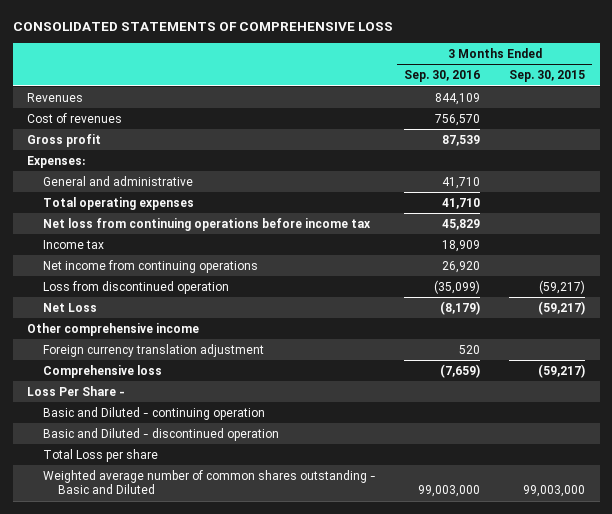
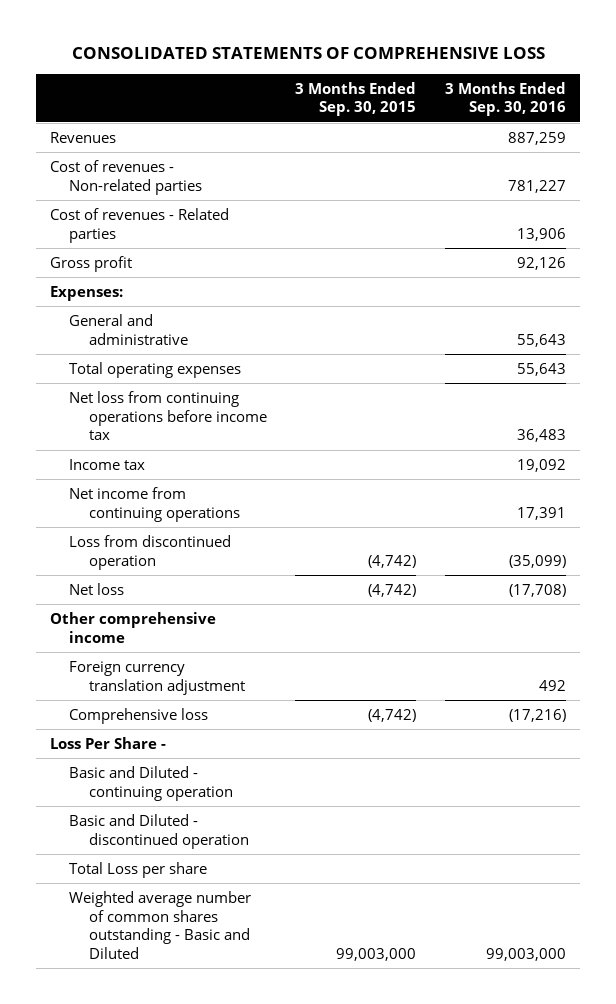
- | 3 Months Ended Sep. 30, 2016 | 3 Months Ended Sep. 30, 2015
+ | 3 Months Ended Sep. 30, 2015 | 3 Months Ended Sep. 30, 2016
- Revenues | 844,109 |
- Cost of revenues | 756,570 |
- Gross profit | 87,539 |
+ Revenues | | 887,259
+ Cost of revenues - Non-related parties | | 781,227
+ Cost of revenues - Related parties | | 13,906
+ Gross profit | | 92,126
- General and administrative | 41,710 |
- Total operating expenses | 41,710 |
- Net loss from continuing operations before income tax | 45,829 |
- Income tax | 18,909 |
- Net income from continuing operations | 26,920 |
- Loss from discontinued operation | (35,099) | (59,217)
- Net Loss | (8,179) | (59,217)
+ General and administrative | | 55,643
+ Total operating expenses | | 55,643
+ Net loss from continuing operations before income tax | | 36,483
+ Income tax | | 19,092
+ Net income from continuing operations | | 17,391
+ Loss from discontinued operation | (4,742) | (35,099)
+ Net loss | (4,742) | (17,708)
- Foreign currency translation adjustment | 520 |
- Comprehensive loss | (7,659) | (59,217)
+ Foreign currency translation adjustment | | 492
+ Comprehensive loss | (4,742) | (17,216)

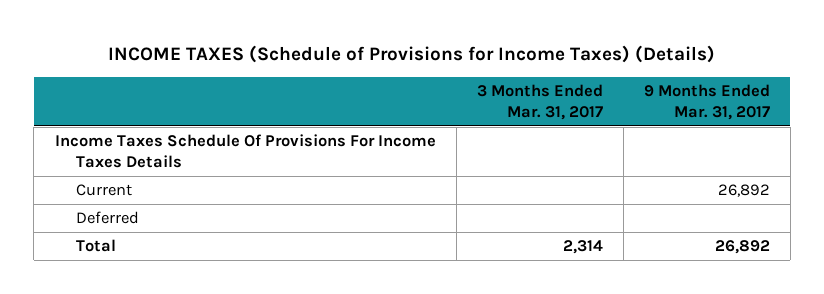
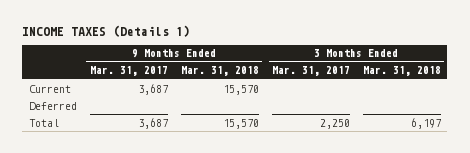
- INCOME TAXES (Schedule of Provisions for Income Taxes) (Details)
+ INCOME TAXES (Details 1)
- | 3 Months Ended Mar. 31, 2017 | 9 Months Ended Mar. 31, 2017
+ | 9 Months Ended Mar. 31, 2017 | 9 Months Ended Mar. 31, 2018 | 3 Months Ended Mar. 31, 2017 | 3 Months Ended Mar. 31, 2018
- Income Taxes Schedule Of Provisions For Income Taxes Details
- Current | | 26,892
+ Current | 3,687 | 15,570 | |
- Total | 2,314 | 26,892
+ Total | 3,687 | 15,570 | 2,250 | 6,197

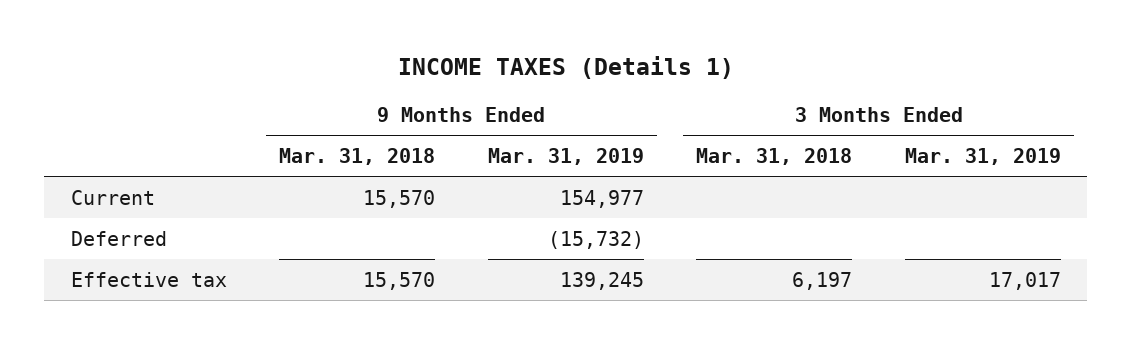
- | 9 Months Ended Mar. 31, 2017 | 9 Months Ended Mar. 31, 2018 | 3 Months Ended Mar. 31, 2017 | 3 Months Ended Mar. 31, 2018
+ | 9 Months Ended Mar. 31, 2018 | 9 Months Ended Mar. 31, 2019 | 3 Months Ended Mar. 31, 2018 | 3 Months Ended Mar. 31, 2019
- Total | 3,687 | 15,570 | 2,250 | 6,197
+ Effective tax | 15,570 | 139,245 | 6,197 | 17,017

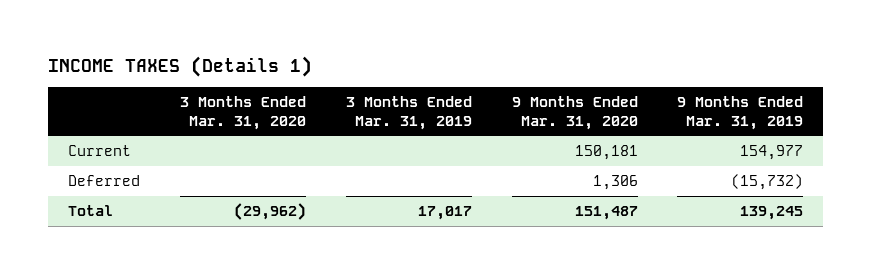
- | 9 Months Ended Mar. 31, 2018 | 9 Months Ended Mar. 31, 2019 | 3 Months Ended Mar. 31, 2018 | 3 Months Ended Mar. 31, 2019
+ | 3 Months Ended Mar. 31, 2020 | 3 Months Ended Mar. 31, 2019 | 9 Months Ended Mar. 31, 2020 | 9 Months Ended Mar. 31, 2019
- Effective tax | 15,570 | 139,245 | 6,197 | 17,017
+ Total | (29,962) | 17,017 | 151,487 | 139,245

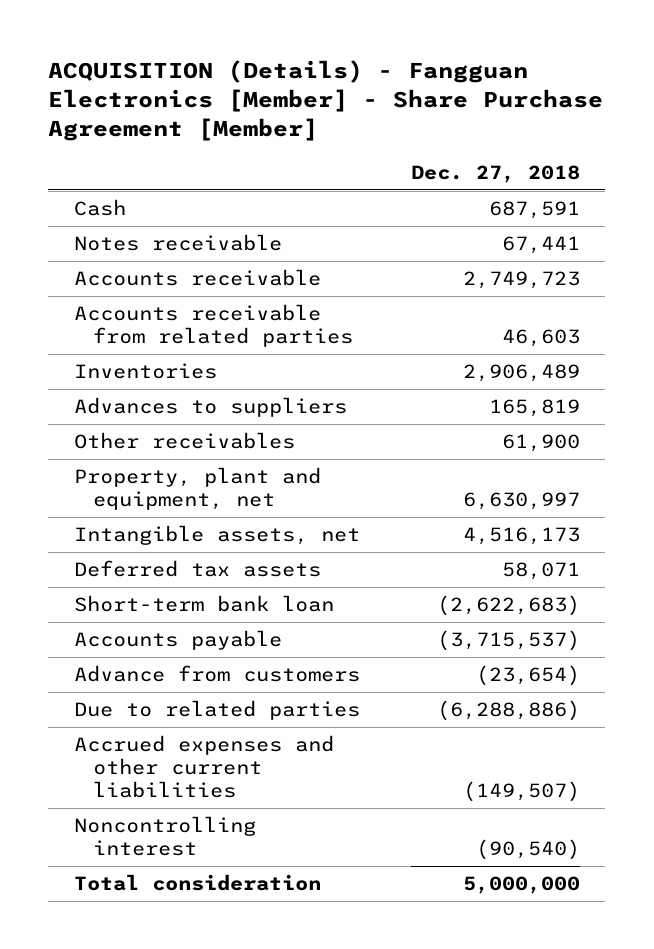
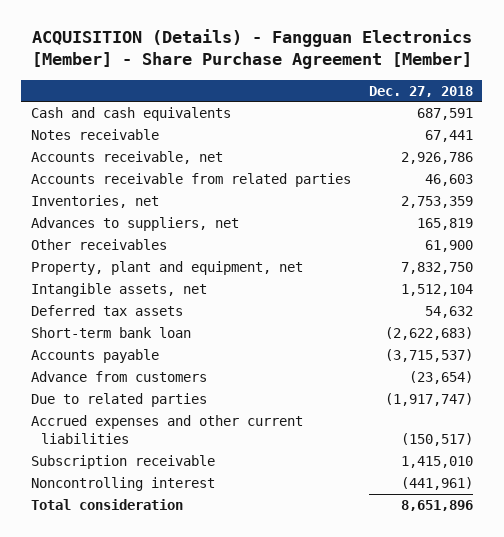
- Cash | 687,591
+ Cash and cash equivalents | 687,591
- Accounts receivable | 2,749,723
+ Accounts receivable, net | 2,926,786
- Inventories | 2,906,489
- Advances to suppliers | 165,819
+ Inventories, net | 2,753,359
+ Advances to suppliers, net | 165,819
- Property, plant and equipment, net | 6,630,997
- Intangible assets, net | 4,516,173
- Deferred tax assets | 58,071
+ Property, plant and equipment, net | 7,832,750
+ Intangible assets, net | 1,512,104
+ Deferred tax assets | 54,632
- Due to related parties | (6,288,886)
- Accrued expenses and other current liabilities | (149,507)
- Noncontrolling interest | (90,540)
- Total consideration | 5,000,000
+ Due to related parties | (1,917,747)
+ Accrued expenses and other current liabilities | (150,517)
+ Subscription receivable | 1,415,010
+ Noncontrolling interest | (441,961)
+ Total consideration | 8,651,896

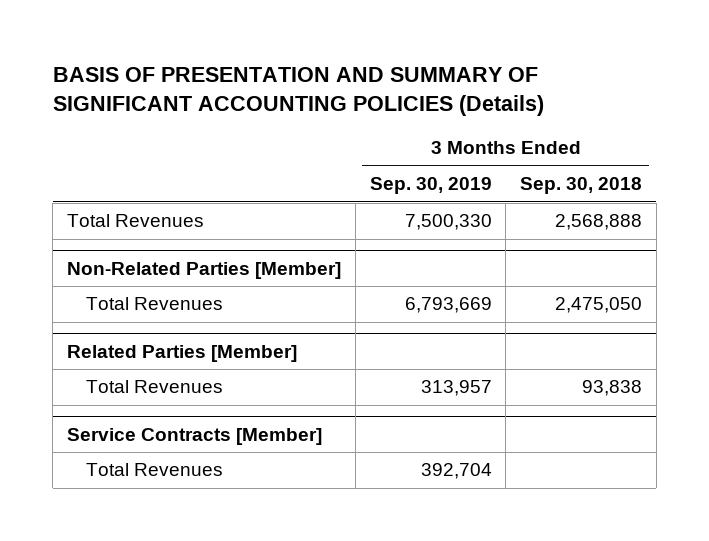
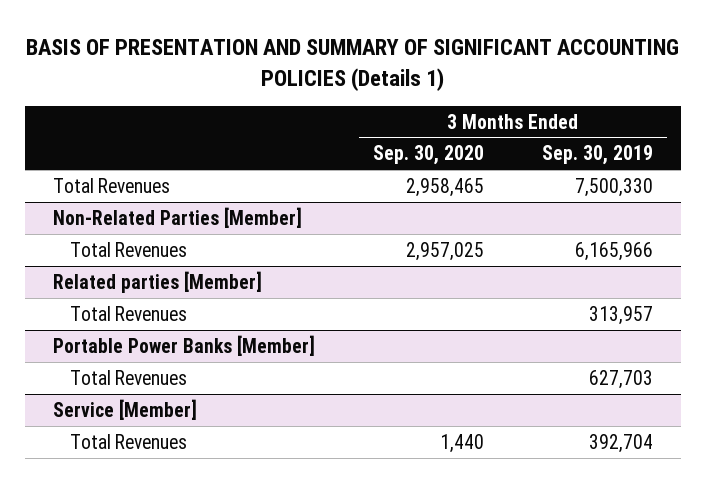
- BASIS OF PRESENTATION AND SUMMARY OF SIGNIFICANT ACCOUNTING POLICIES (Details)
+ BASIS OF PRESENTATION AND SUMMARY OF SIGNIFICANT ACCOUNTING POLICIES (Details 1)
- | 3 Months Ended Sep. 30, 2019 | 3 Months Ended Sep. 30, 2018
+ | 3 Months Ended Sep. 30, 2020 | 3 Months Ended Sep. 30, 2019
@ Non-Related Parties [Member]
- Total Revenues | 6,793,669 | 2,475,050
- Related Parties [Member]
@ Non-Related Parties [Member]
+ Total Revenues | 2,957,025 | 6,165,966
+ Related parties [Member]
- Service Contracts [Member]
+ Portable Power Banks [Member]
+ Total Revenues | | 627,703
+ Service [Member]

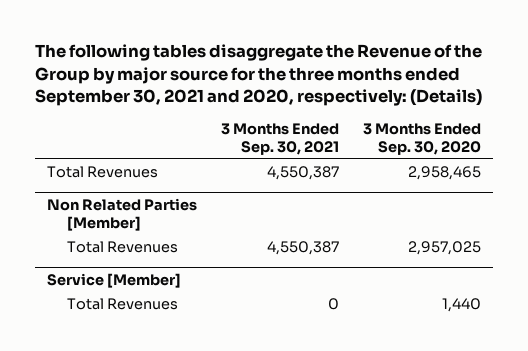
- BASIS OF PRESENTATION AND SUMMARY OF SIGNIFICANT ACCOUNTING POLICIES (Details 1)
+ The following tables disaggregate the Revenue of the Group by major source for the three months ended September 30, 2021 and 2020, respectively: (Details)
- | 3 Months Ended Sep. 30, 2020 | 3 Months Ended Sep. 30, 2019
+ | 3 Months Ended Sep. 30, 2021 | 3 Months Ended Sep. 30, 2020
- Non-Related Parties [Member]
+ Non Related Parties [Member]
- Related parties [Member]
- Total Revenues | | 313,957
- Portable Power Banks [Member]
- Total Revenues | | 627,703

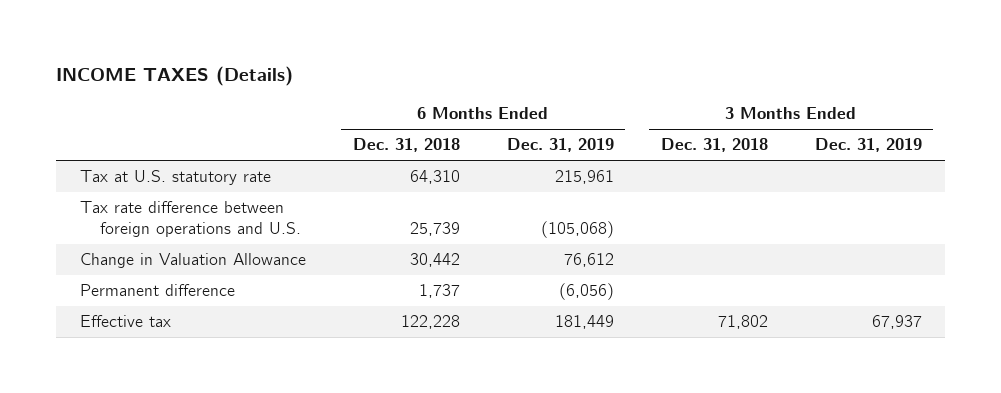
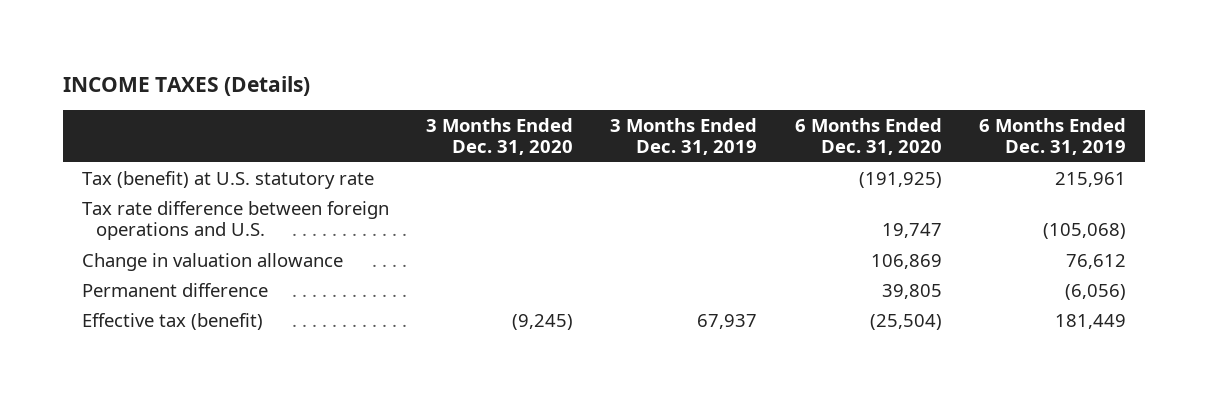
- | 6 Months Ended Dec. 31, 2018 | 6 Months Ended Dec. 31, 2019 | 3 Months Ended Dec. 31, 2018 | 3 Months Ended Dec. 31, 2019
+ | 3 Months Ended Dec. 31, 2020 | 3 Months Ended Dec. 31, 2019 | 6 Months Ended Dec. 31, 2020 | 6 Months Ended Dec. 31, 2019
- Tax at U.S. statutory rate | 64,310 | 215,961 | |
+ Tax (benefit) at U.S. statutory rate | | | (191,925) | 215,961
- Change in Valuation Allowance | 30,442 | 76,612 | |
+ Change in valuation allowance | | | 106,869 | 76,612
- Effective tax | 122,228 | 181,449 | 71,802 | 67,937
+ Effective tax (benefit) | (9,245) | 67,937 | (25,504) | 181,449

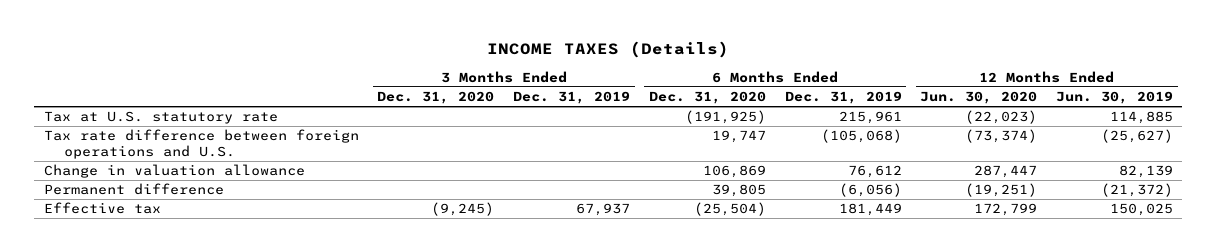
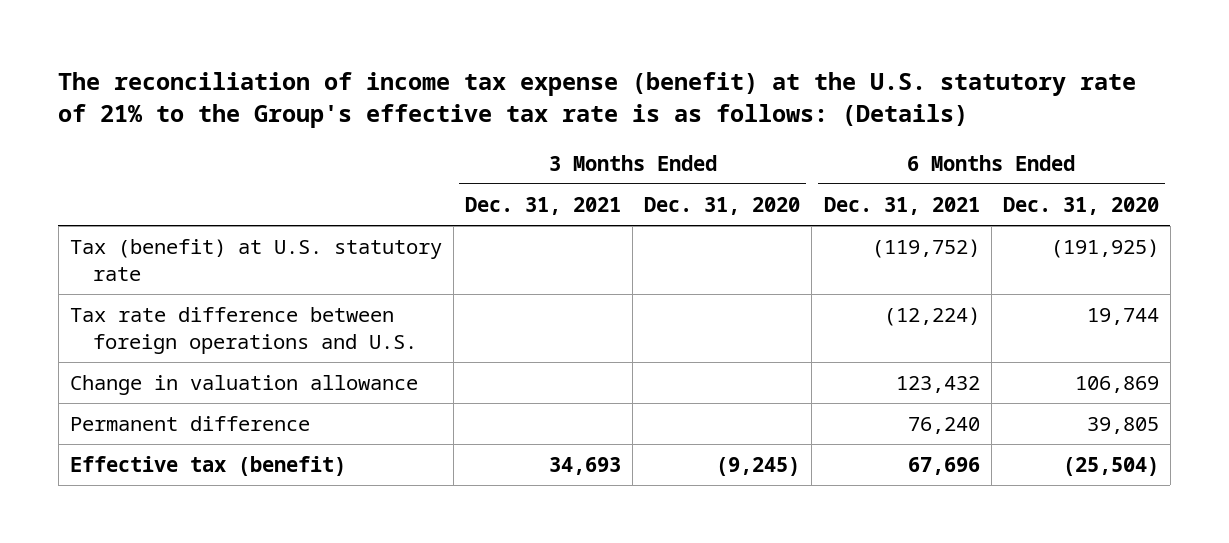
- INCOME TAXES (Details)
+ The reconciliation of income tax expense (benefit) at the U.S. statutory rate of 21% to the Group's effective tax rate is as follows: (Details)
- | 3 Months Ended Dec. 31, 2020 | 3 Months Ended Dec. 31, 2019 | 6 Months Ended Dec. 31, 2020 | 6 Months Ended Dec. 31, 2019 | 12 Months Ended Jun. 30, 2020 | 12 Months Ended Jun. 30, 2019
+ | 3 Months Ended Dec. 31, 2021 | 3 Months Ended Dec. 31, 2020 | 6 Months Ended Dec. 31, 2021 | 6 Months Ended Dec. 31, 2020
- Tax at U.S. statutory rate | | | (191,925) | 215,961 | (22,023) | 114,885
- Tax rate difference between foreign operations and U.S. | | | 19,747 | (105,068) | (73,374) | (25,627)
+ Tax (benefit) at U.S. statutory rate | | | (119,752) | (191,925)
+ Tax rate difference between foreign operations and U.S. | | | (12,224) | 19,744
- Effective tax | (9,245) | 67,937 | (25,504) | 181,449 | 172,799 | 150,025
+ Effective tax (benefit) | 34,693 | (9,245) | 67,696 | (25,504)

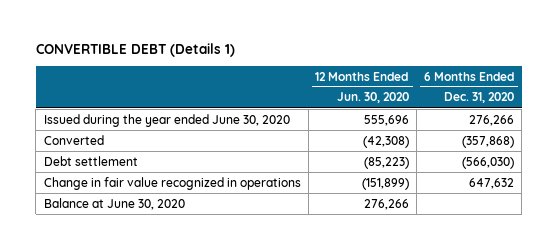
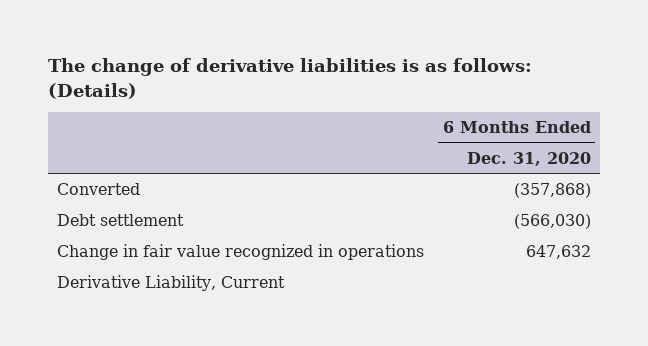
- CONVERTIBLE DEBT (Details 1)
+ The change of derivative liabilities is as follows: (Details)
- | 12 Months Ended Jun. 30, 2020 | 6 Months Ended Dec. 31, 2020
+ | 6 Months Ended Dec. 31, 2020
- Issued during the year ended June 30, 2020 | 555,696 | 276,266
- Balance at June 30, 2020 | 276,266 |
+ Derivative Liability, Current

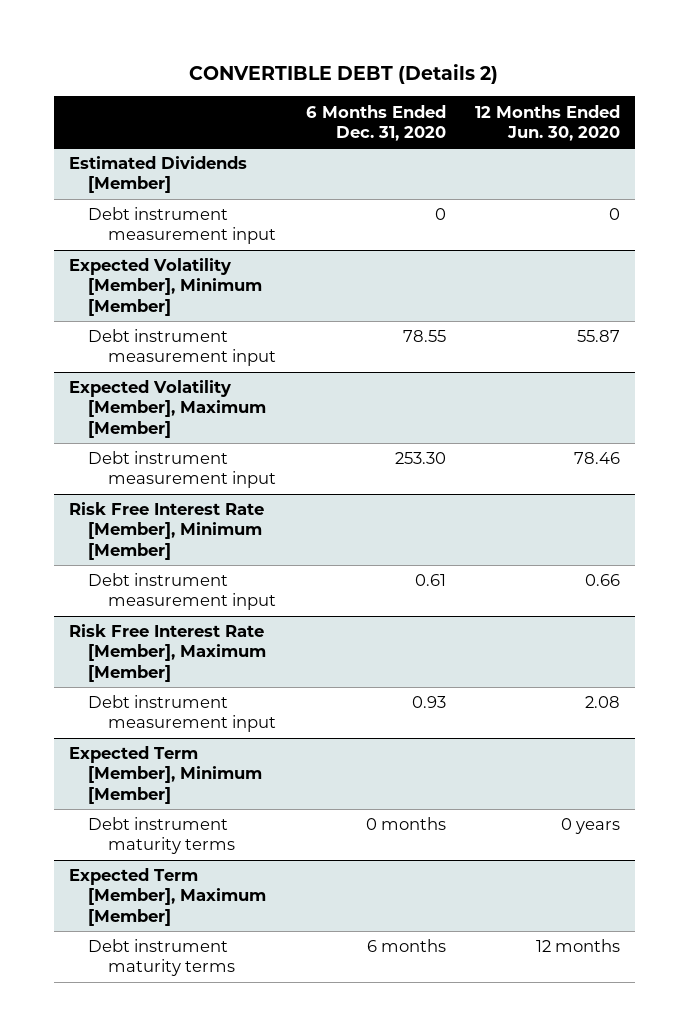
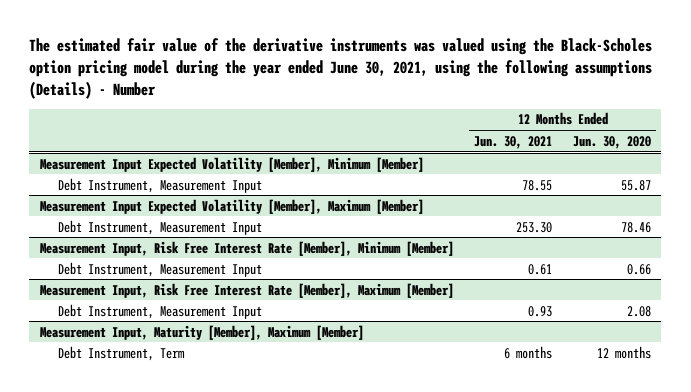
- CONVERTIBLE DEBT (Details 2)
+ The estimated fair value of the derivative instruments was valued using the Black-Scholes option pricing model during the year ended June 30, 2021, using the following assumptions (Details) - Number
- | 6 Months Ended Dec. 31, 2020 | 12 Months Ended Jun. 30, 2020
+ | 12 Months Ended Jun. 30, 2021 | 12 Months Ended Jun. 30, 2020
- Estimated Dividends [Member]
- Debt instrument measurement input | 0 | 0
- Expected Volatility [Member], Minimum [Member]
- Debt instrument measurement input | 78.55 | 55.87
- Expected Volatility [Member], Maximum [Member]
- Debt instrument measurement input | 253.30 | 78.46
- Risk Free Interest Rate [Member], Minimum [Member]
- Debt instrument measurement input | 0.61 | 0.66
- Risk Free Interest Rate [Member], Maximum [Member]
- Debt instrument measurement input | 0.93 | 2.08
- Expected Term [Member], Minimum [Member]
- Debt instrument maturity terms | 0 months | 0 years
- Expected Term [Member], Maximum [Member]
- Debt instrument maturity terms | 6 months | 12 months
+ Measurement Input Expected Volatility [Member], Minimum [Member]
+ Debt Instrument, Measurement Input | 78.55 | 55.87
+ Measurement Input Expected Volatility [Member], Maximum [Member]
+ Debt Instrument, Measurement Input | 253.30 | 78.46
+ Measurement Input, Risk Free Interest Rate [Member], Minimum [Member]
+ Debt Instrument, Measurement Input | 0.61 | 0.66
+ Measurement Input, Risk Free Interest Rate [Member], Maximum [Member]
+ Debt Instrument, Measurement Input | 0.93 | 2.08
+ Measurement Input, Maturity [Member], Maximum [Member]
+ Debt Instrument, Term | 6 months | 12 months

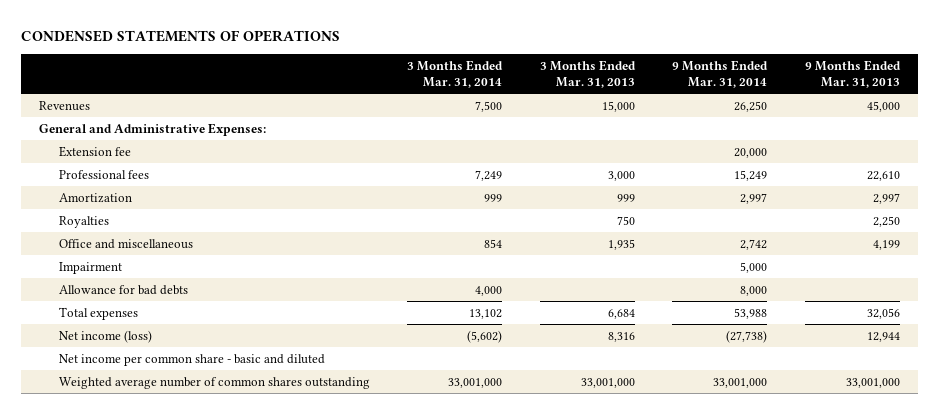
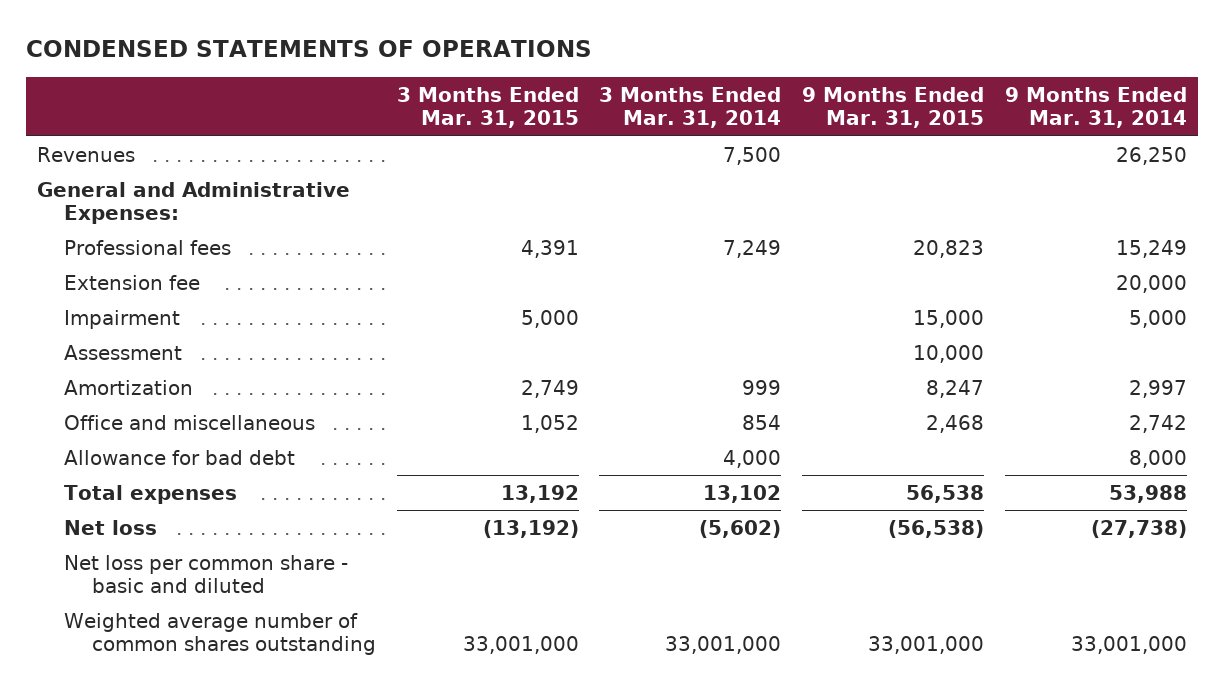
- | 3 Months Ended Mar. 31, 2014 | 3 Months Ended Mar. 31, 2013 | 9 Months Ended Mar. 31, 2014 | 9 Months Ended Mar. 31, 2013
+ | 3 Months Ended Mar. 31, 2015 | 3 Months Ended Mar. 31, 2014 | 9 Months Ended Mar. 31, 2015 | 9 Months Ended Mar. 31, 2014
moved down: Extension fee | | | | 20,000
moved up: Impairment | 5,000 | | 15,000 | 5,000
+ Assessment | | | 10,000 |
- Royalties | | 750 | | 2,250
- Allowance for bad debts | 4,000 | | 8,000 |
+ Allowance for bad debt | | 4,000 | | 8,000
- Net income (loss) | (5,602) | 8,316 | (27,738) | 12,944
- Net income per common share - basic and diluted
+ Net loss | (13,192) | (5,602) | (56,538) | (27,738)
+ Net loss per common share - basic and diluted

